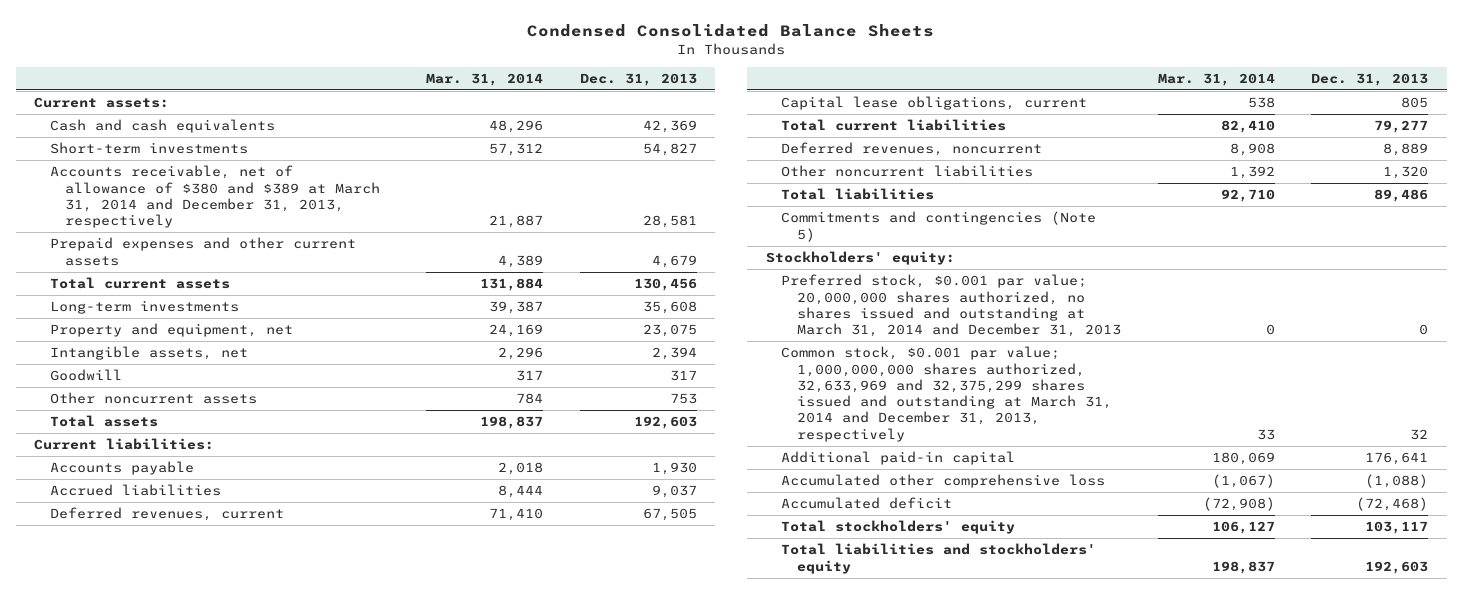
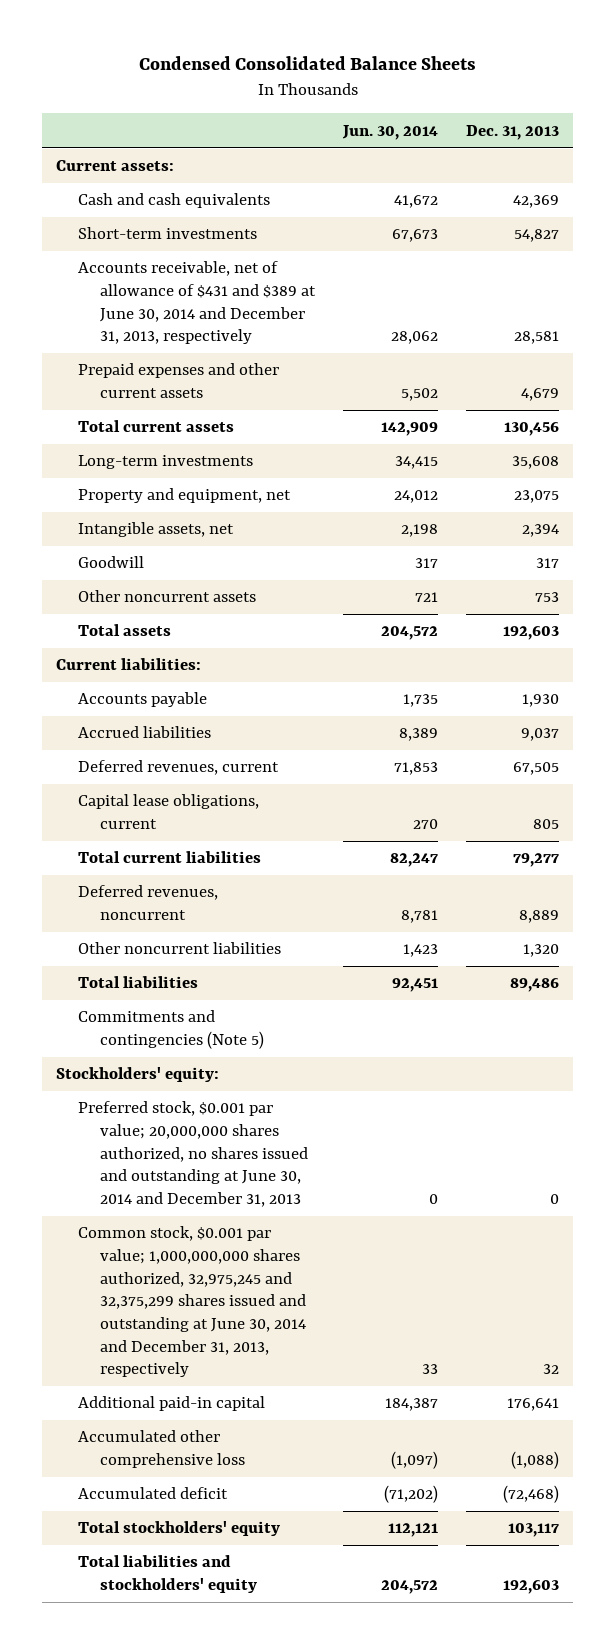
- | Mar. 31, 2014 | Dec. 31, 2013
+ | Jun. 30, 2014 | Dec. 31, 2013
- Accounts receivable, net of allowance of $380 and $389 at March 31, 2014 and December 31, 2013, respectively | 21,887 | 28,581
+ Accounts receivable, net of allowance of $431 and $389 at June 30, 2014 and December 31, 2013, respectively | 28,062 | 28,581
- Preferred stock, $0.001 par value; 20,000,000 shares authorized, no shares issued and outstanding at March 31, 2014 and December 31, 2013 | 0 | 0
- Common stock, $0.001 par value; 1,000,000,000 shares authorized, 32,633,969 and 32,375,299 shares issued and outstanding at March 31, 2014 and December 31, 2013, respectively | 33 | 32
+ Preferred stock, $0.001 par value; 20,000,000 shares authorized, no shares issued and outstanding at June 30, 2014 and December 31, 2013 | 0 | 0
+ Common stock, $0.001 par value; 1,000,000,000 shares authorized, 32,975,245 and 32,375,299 shares issued and outstanding at June 30, 2014 and December 31, 2013, respectively | 33 | 32

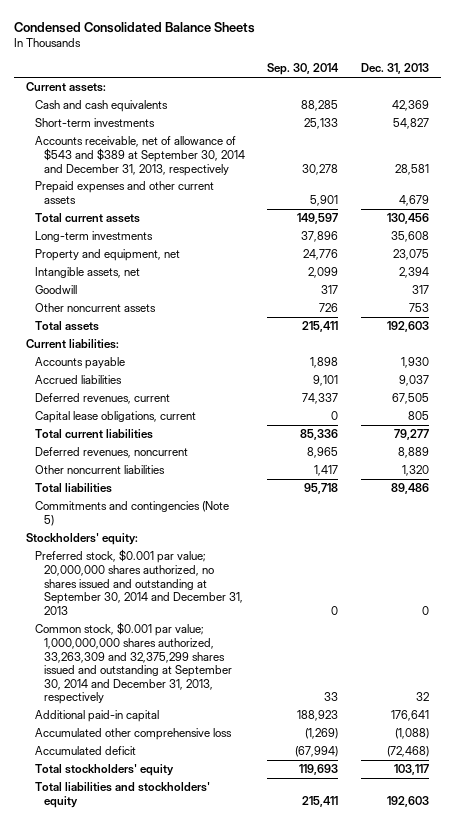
- | Jun. 30, 2014 | Dec. 31, 2013
+ | Sep. 30, 2014 | Dec. 31, 2013
- Accounts receivable, net of allowance of $431 and $389 at June 30, 2014 and December 31, 2013, respectively | 28,062 | 28,581
+ Accounts receivable, net of allowance of $543 and $389 at September 30, 2014 and December 31, 2013, respectively | 30,278 | 28,581
- Preferred stock, $0.001 par value; 20,000,000 shares authorized, no shares issued and outstanding at June 30, 2014 and December 31, 2013 | 0 | 0
- Common stock, $0.001 par value; 1,000,000,000 shares authorized, 32,975,245 and 32,375,299 shares issued and outstanding at June 30, 2014 and December 31, 2013, respectively | 33 | 32
+ Preferred stock, $0.001 par value; 20,000,000 shares authorized, no shares issued and outstanding at September 30, 2014 and December 31, 2013 | 0 | 0
+ Common stock, $0.001 par value; 1,000,000,000 shares authorized, 33,263,309 and 32,375,299 shares issued and outstanding at September 30, 2014 and December 31, 2013, respectively | 33 | 32

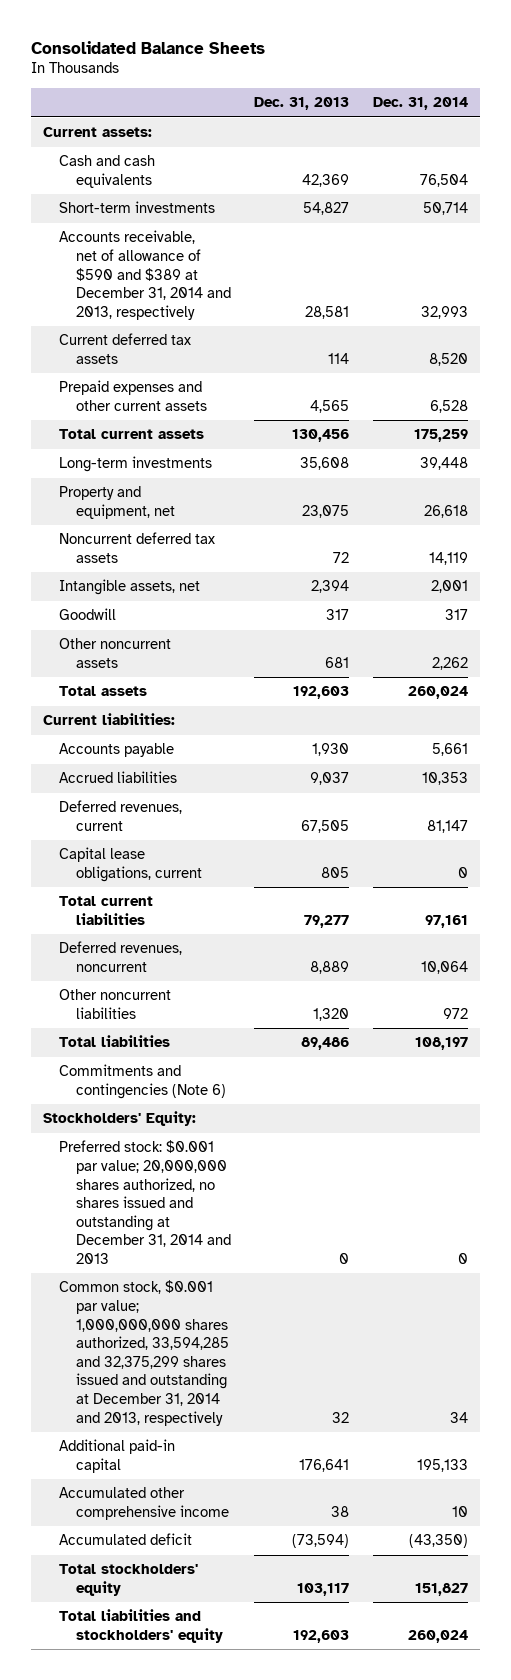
- Condensed Consolidated Balance Sheets
+ Consolidated Balance Sheets
- | Sep. 30, 2014 | Dec. 31, 2013
+ | Dec. 31, 2013 | Dec. 31, 2014
- Accounts receivable, net of allowance of $543 and $389 at September 30, 2014 and December 31, 2013, respectively | 30,278 | 28,581
- Prepaid expenses and other current assets | 5,901 | 4,679
+ Accounts receivable, net of allowance of $590 and $389 at December 31, 2014 and 2013, respectively | 28,581 | 32,993
+ Current deferred tax assets | 114 | 8,520
+ Prepaid expenses and other current assets | 4,565 | 6,528
+ Noncurrent deferred tax assets | 72 | 14,119
- Other noncurrent assets | 726 | 753
+ Other noncurrent assets | 681 | 2,262
- Commitments and contingencies (Note 5)
- Stockholders' equity:
- Preferred stock, $0.001 par value; 20,000,000 shares authorized, no shares issued and outstanding at September 30, 2014 and December 31, 2013 | 0 | 0
- Common stock, $0.001 par value; 1,000,000,000 shares authorized, 33,263,309 and 32,375,299 shares issued and outstanding at September 30, 2014 and December 31, 2013, respectively | 33 | 32
+ Commitments and contingencies (Note 6)
+ Stockholders' Equity:
+ Preferred stock: $0.001 par value; 20,000,000 shares authorized, no shares issued and outstanding at December 31, 2014 and 2013 | 0 | 0
+ Common stock, $0.001 par value; 1,000,000,000 shares authorized, 33,594,285 and 32,375,299 shares issued and outstanding at December 31, 2014 and 2013, respectively | 32 | 34
- Accumulated other comprehensive loss | (1,269) | (1,088)
- Accumulated deficit | (67,994) | (72,468)
+ Accumulated other comprehensive income | 38 | 10
+ Accumulated deficit | (73,594) | (43,350)

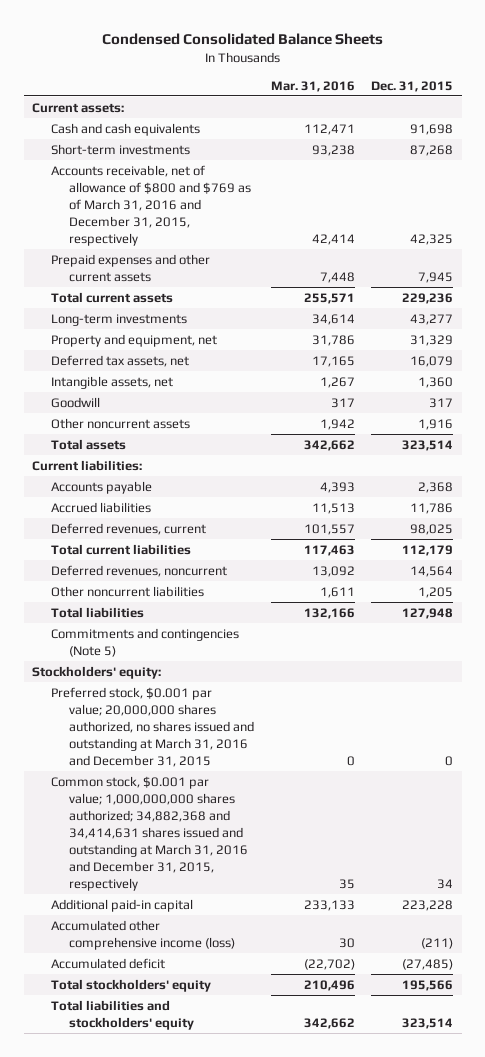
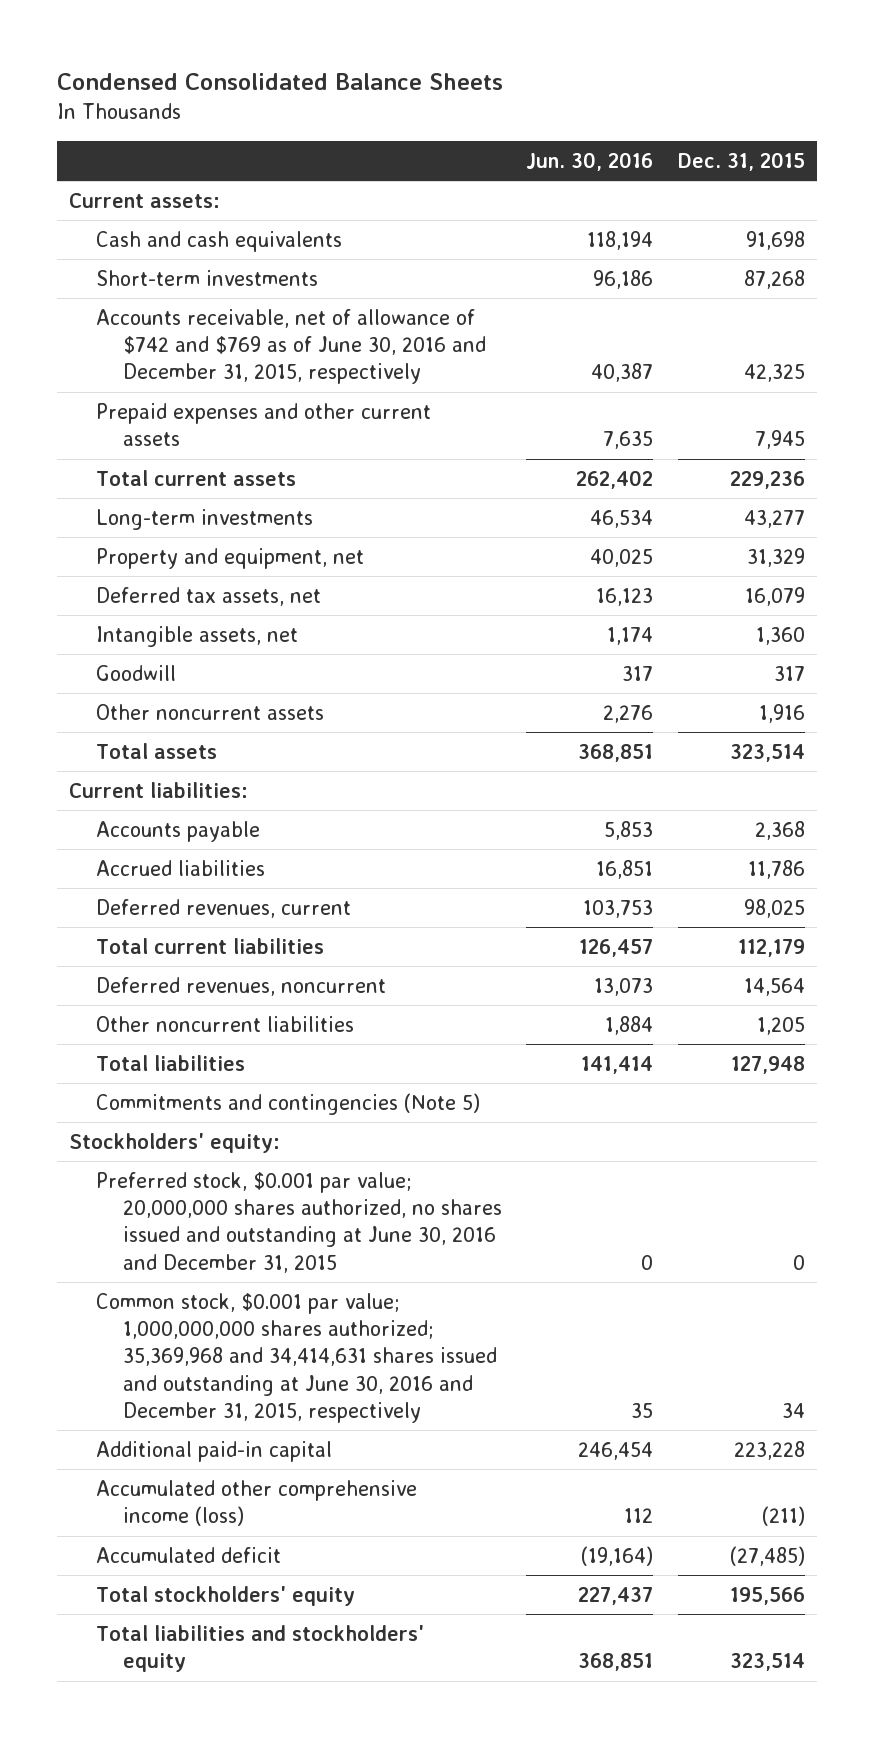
- | Mar. 31, 2016 | Dec. 31, 2015
+ | Jun. 30, 2016 | Dec. 31, 2015
- Accounts receivable, net of allowance of $800 and $769 as of March 31, 2016 and December 31, 2015, respectively | 42,414 | 42,325
+ Accounts receivable, net of allowance of $742 and $769 as of June 30, 2016 and December 31, 2015, respectively | 40,387 | 42,325
- Preferred stock, $0.001 par value; 20,000,000 shares authorized, no shares issued and outstanding at March 31, 2016 and December 31, 2015 | 0 | 0
- Common stock, $0.001 par value; 1,000,000,000 shares authorized; 34,882,368 and 34,414,631 shares issued and outstanding at March 31, 2016 and December 31, 2015, respectively | 35 | 34
+ Preferred stock, $0.001 par value; 20,000,000 shares authorized, no shares issued and outstanding at June 30, 2016 and December 31, 2015 | 0 | 0
+ Common stock, $0.001 par value; 1,000,000,000 shares authorized; 35,369,968 and 34,414,631 shares issued and outstanding at June 30, 2016 and December 31, 2015, respectively | 35 | 34

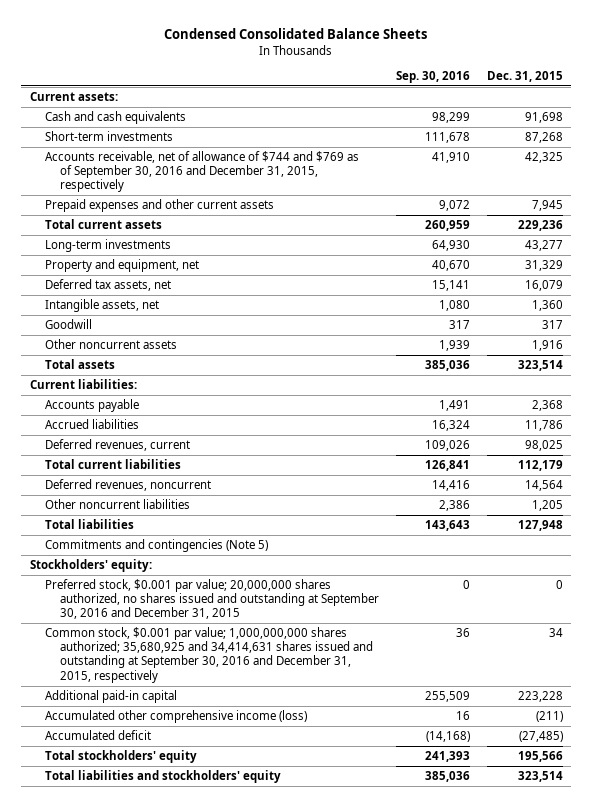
- | Jun. 30, 2016 | Dec. 31, 2015
+ | Sep. 30, 2016 | Dec. 31, 2015
- Accounts receivable, net of allowance of $742 and $769 as of June 30, 2016 and December 31, 2015, respectively | 40,387 | 42,325
+ Accounts receivable, net of allowance of $744 and $769 as of September 30, 2016 and December 31, 2015, respectively | 41,910 | 42,325
- Preferred stock, $0.001 par value; 20,000,000 shares authorized, no shares issued and outstanding at June 30, 2016 and December 31, 2015 | 0 | 0
- Common stock, $0.001 par value; 1,000,000,000 shares authorized; 35,369,968 and 34,414,631 shares issued and outstanding at June 30, 2016 and December 31, 2015, respectively | 35 | 34
+ Preferred stock, $0.001 par value; 20,000,000 shares authorized, no shares issued and outstanding at September 30, 2016 and December 31, 2015 | 0 | 0
+ Common stock, $0.001 par value; 1,000,000,000 shares authorized; 35,680,925 and 34,414,631 shares issued and outstanding at September 30, 2016 and December 31, 2015, respectively | 36 | 34

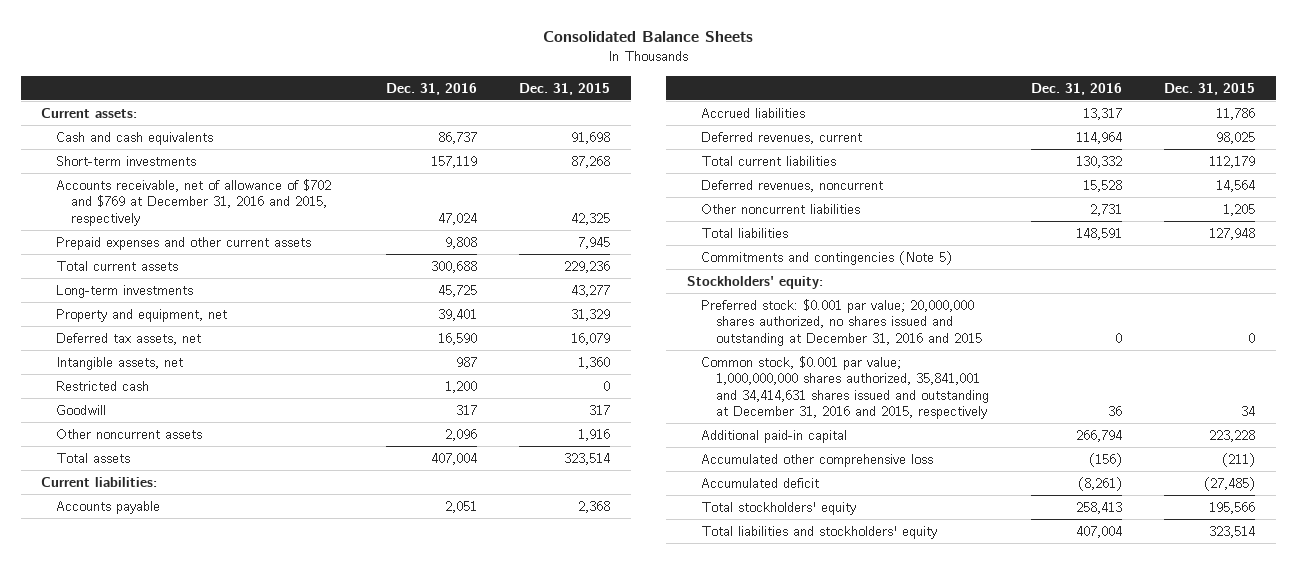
- Condensed Consolidated Balance Sheets
+ Consolidated Balance Sheets
- | Sep. 30, 2016 | Dec. 31, 2015
+ | Dec. 31, 2016 | Dec. 31, 2015
- Accounts receivable, net of allowance of $744 and $769 as of September 30, 2016 and December 31, 2015, respectively | 41,910 | 42,325
+ Accounts receivable, net of allowance of $702 and $769 at December 31, 2016 and 2015, respectively | 47,024 | 42,325
+ Restricted cash | 1,200 | 0
- Preferred stock, $0.001 par value; 20,000,000 shares authorized, no shares issued and outstanding at September 30, 2016 and December 31, 2015 | 0 | 0
- Common stock, $0.001 par value; 1,000,000,000 shares authorized; 35,680,925 and 34,414,631 shares issued and outstanding at September 30, 2016 and December 31, 2015, respectively | 36 | 34
+ Preferred stock: $0.001 par value; 20,000,000 shares authorized, no shares issued and outstanding at December 31, 2016 and 2015 | 0 | 0
+ Common stock, $0.001 par value; 1,000,000,000 shares authorized, 35,841,001 and 34,414,631 shares issued and outstanding at December 31, 2016 and 2015, respectively | 36 | 34
- Accumulated other comprehensive income (loss) | 16 | (211)
+ Accumulated other comprehensive loss | (156) | (211)

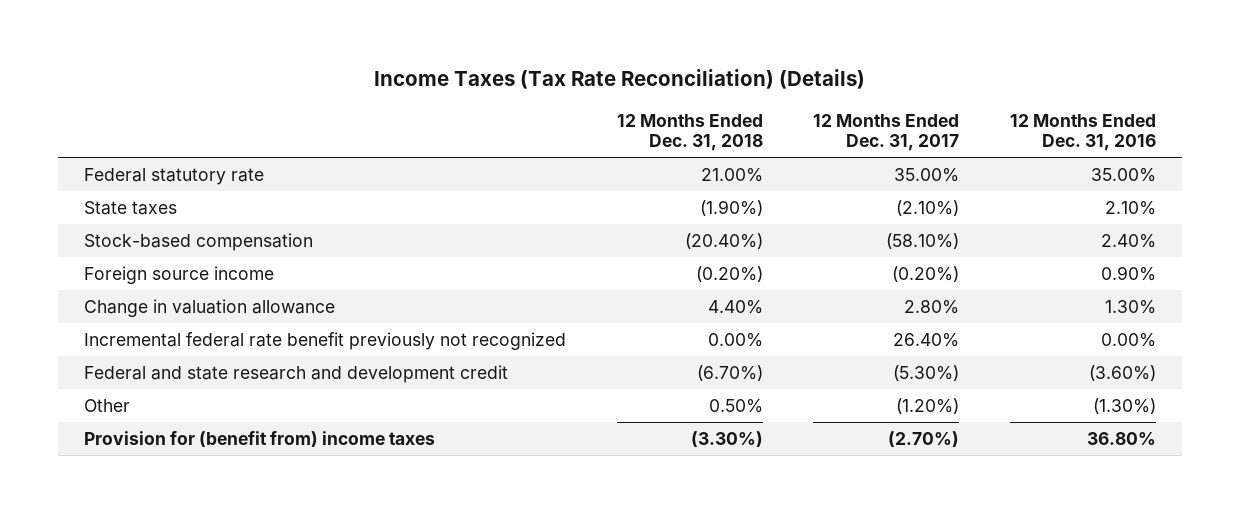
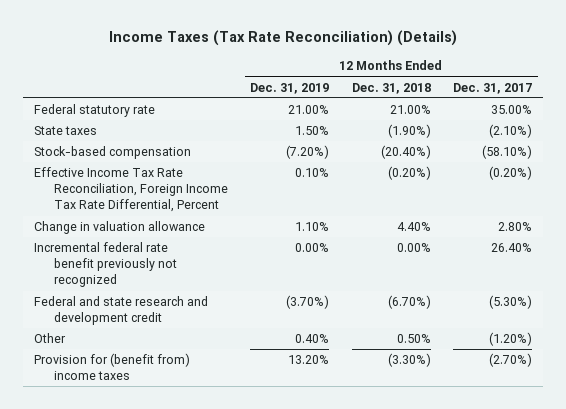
- | 12 Months Ended Dec. 31, 2018 | 12 Months Ended Dec. 31, 2017 | 12 Months Ended Dec. 31, 2016
+ | 12 Months Ended Dec. 31, 2019 | 12 Months Ended Dec. 31, 2018 | 12 Months Ended Dec. 31, 2017
- Foreign source income | (0.20%) | (0.20%) | 0.90%
+ Effective Income Tax Rate Reconciliation, Foreign Income Tax Rate Differential, Percent | 0.10% | (0.20%) | (0.20%)

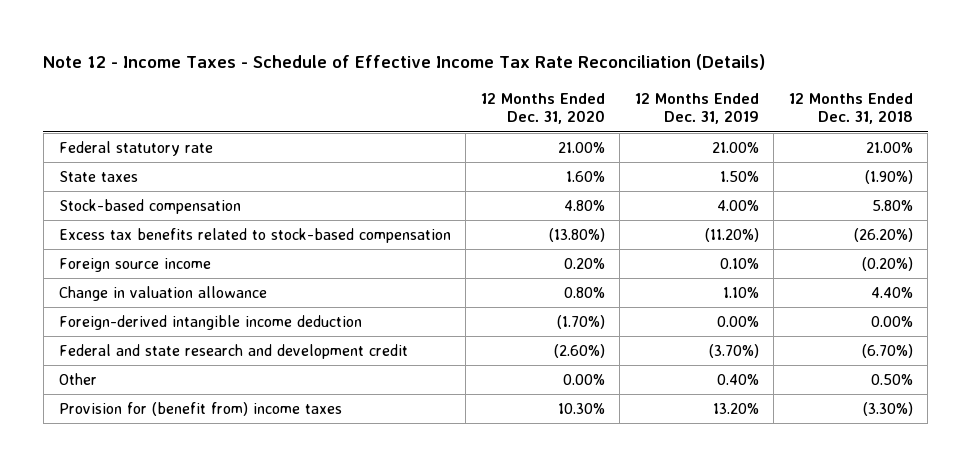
- Income Taxes (Tax Rate Reconciliation) (Details)
+ Note 12 - Income Taxes - Schedule of Effective Income Tax Rate Reconciliation (Details)
- | 12 Months Ended Dec. 31, 2019 | 12 Months Ended Dec. 31, 2018 | 12 Months Ended Dec. 31, 2017
+ | 12 Months Ended Dec. 31, 2020 | 12 Months Ended Dec. 31, 2019 | 12 Months Ended Dec. 31, 2018
- Stock-based compensation | (7.20%) | (20.40%) | (58.10%)
- Effective Income Tax Rate Reconciliation, Foreign Income Tax Rate Differential, Percent | 0.10% | (0.20%) | (0.20%)
+ Stock-based compensation | 4.80% | 4.00% | 5.80%
+ Excess tax benefits related to stock-based compensation | (13.80%) | (11.20%) | (26.20%)
+ Foreign source income | 0.20% | 0.10% | (0.20%)
- Incremental federal rate benefit previously not recognized | 0.00% | 0.00% | 26.40%
+ Foreign-derived intangible income deduction | (1.70%) | 0.00% | 0.00%

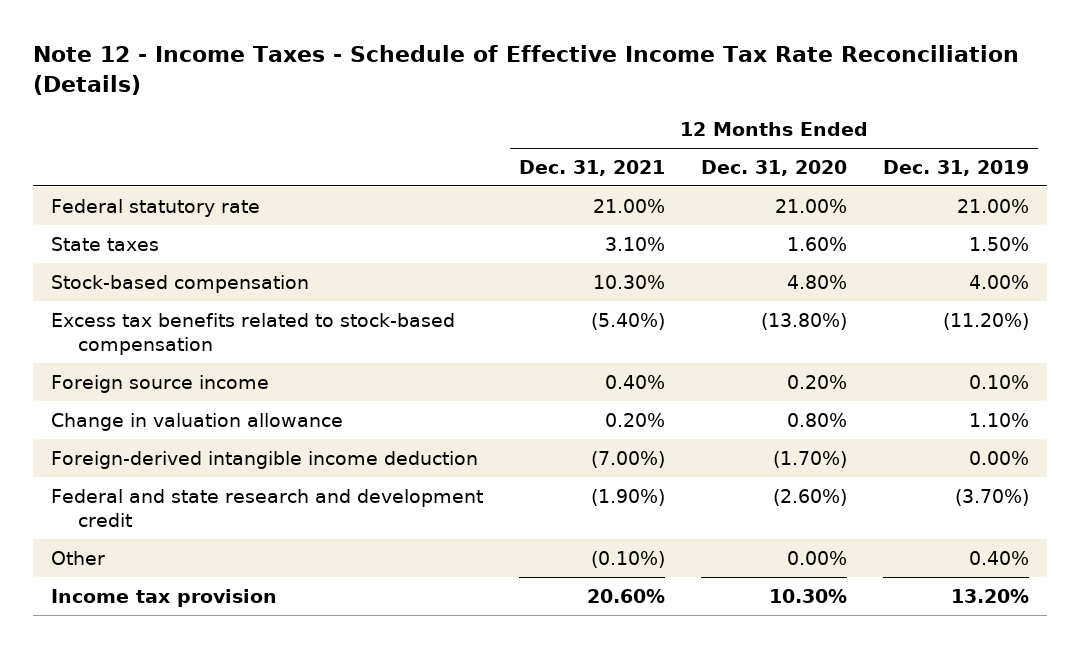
- | 12 Months Ended Dec. 31, 2020 | 12 Months Ended Dec. 31, 2019 | 12 Months Ended Dec. 31, 2018
+ | 12 Months Ended Dec. 31, 2021 | 12 Months Ended Dec. 31, 2020 | 12 Months Ended Dec. 31, 2019
- Provision for (benefit from) income taxes | 10.30% | 13.20% | (3.30%)
+ Income tax provision | 20.60% | 10.30% | 13.20%

